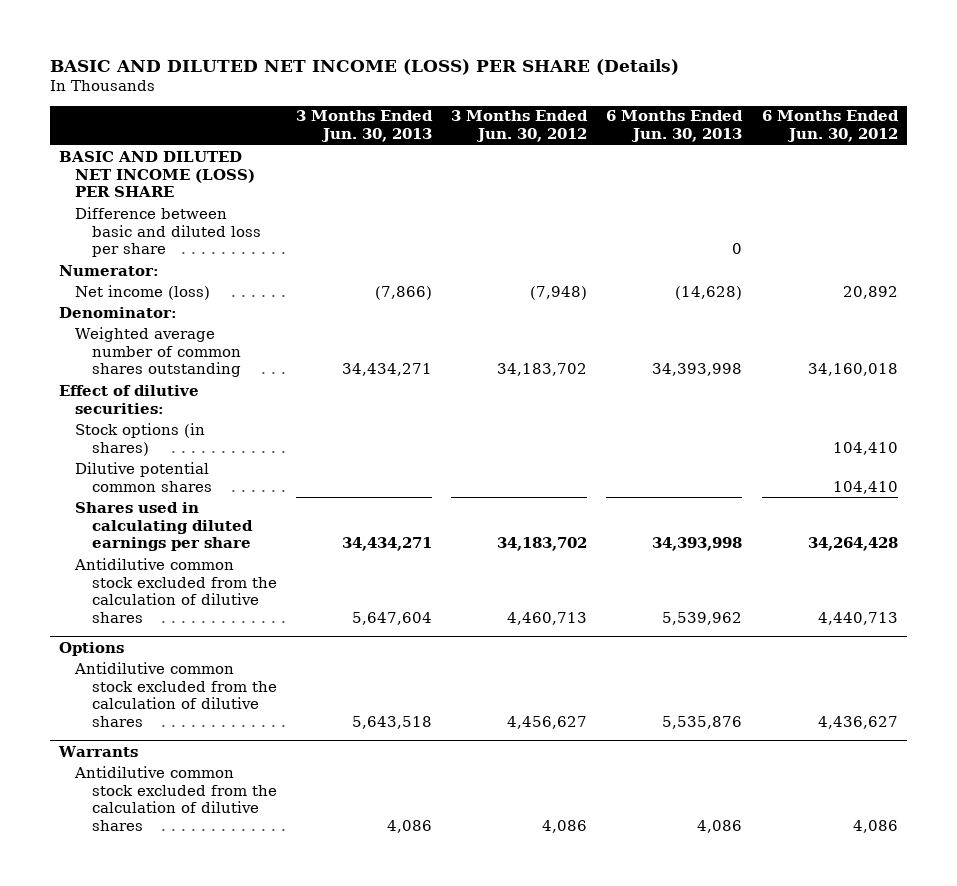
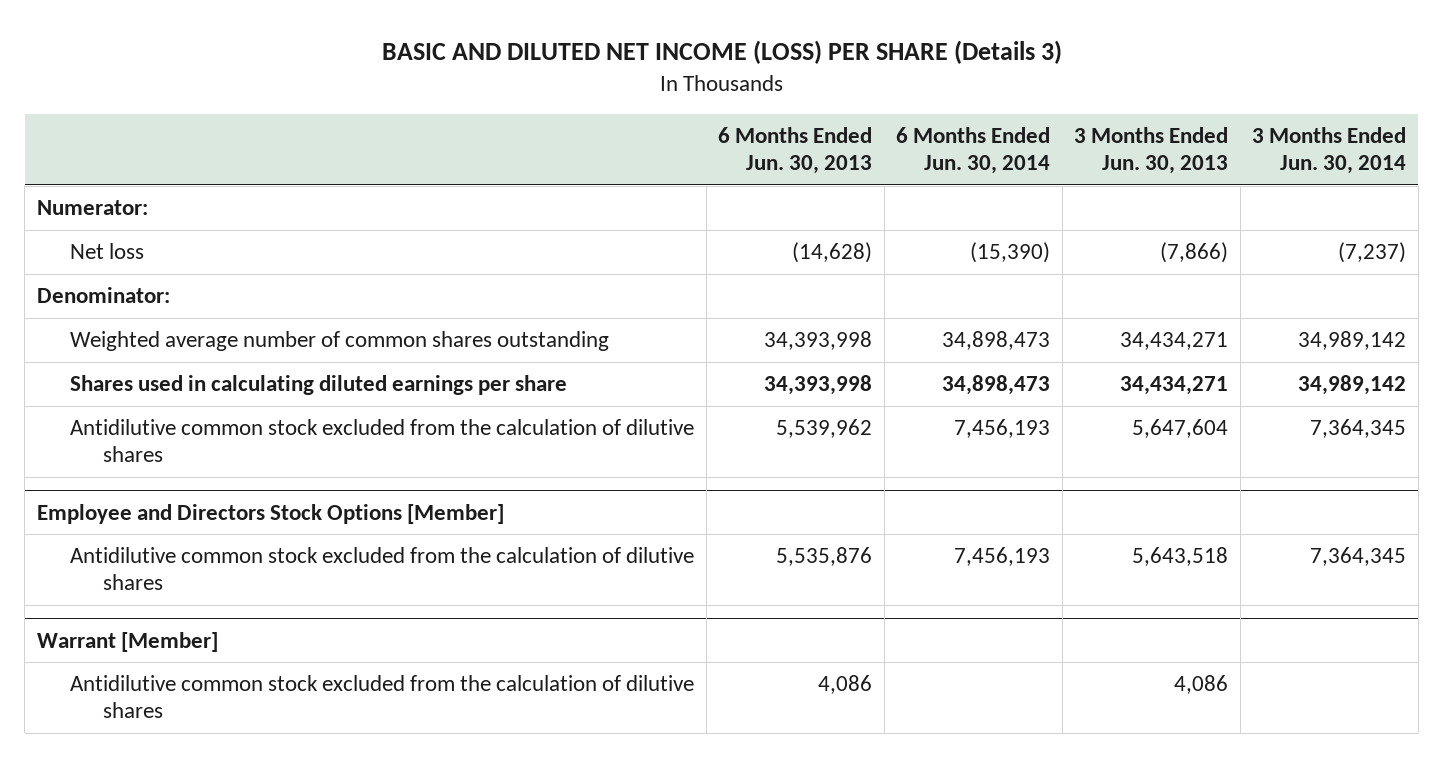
- BASIC AND DILUTED NET INCOME (LOSS) PER SHARE (Details)
+ BASIC AND DILUTED NET INCOME (LOSS) PER SHARE (Details 3)
- | 3 Months Ended Jun. 30, 2013 | 3 Months Ended Jun. 30, 2012 | 6 Months Ended Jun. 30, 2013 | 6 Months Ended Jun. 30, 2012
+ | 6 Months Ended Jun. 30, 2013 | 6 Months Ended Jun. 30, 2014 | 3 Months Ended Jun. 30, 2013 | 3 Months Ended Jun. 30, 2014
- BASIC AND DILUTED NET INCOME (LOSS) PER SHARE
- Difference between basic and diluted loss per share | | | 0 |
- Net income (loss) | (7,866) | (7,948) | (14,628) | 20,892
+ Net loss | (14,628) | (15,390) | (7,866) | (7,237)
- Effect of dilutive securities:
- Stock options (in shares) | | | | 104,410
- Dilutive potential common shares | | | | 104,410
- Options
+ Employee and Directors Stock Options [Member]
- Warrants
+ Warrant [Member]

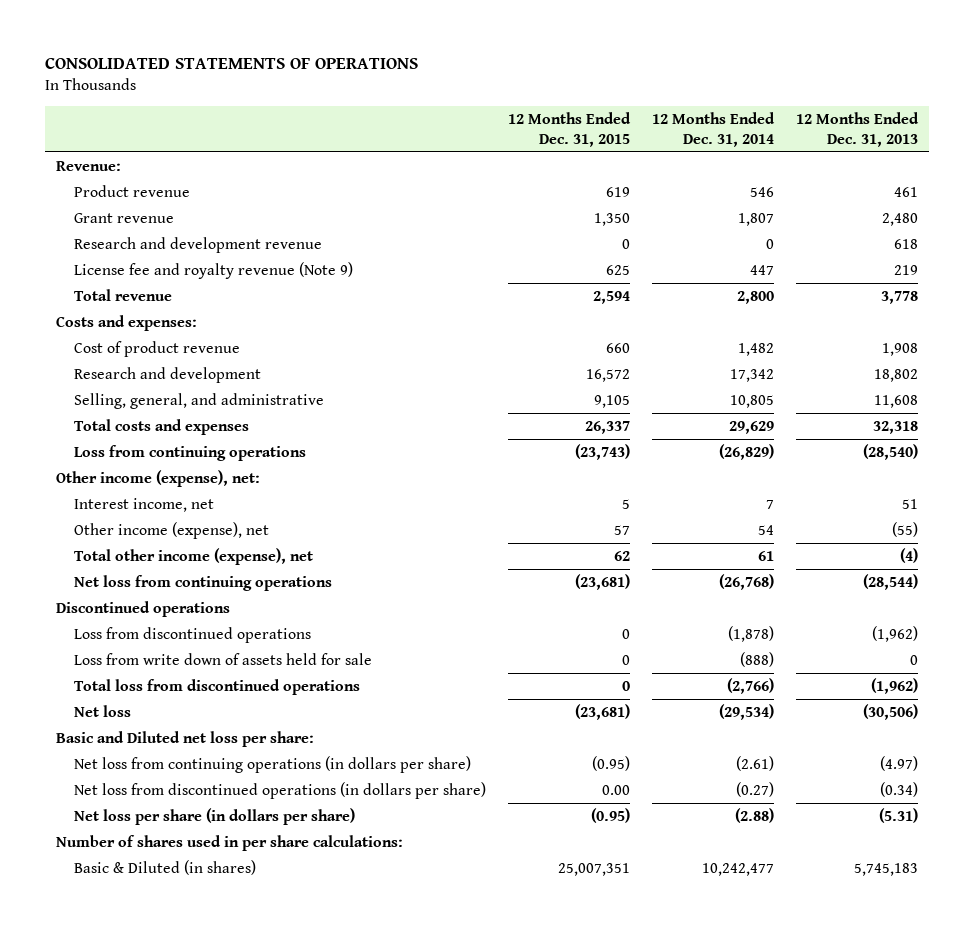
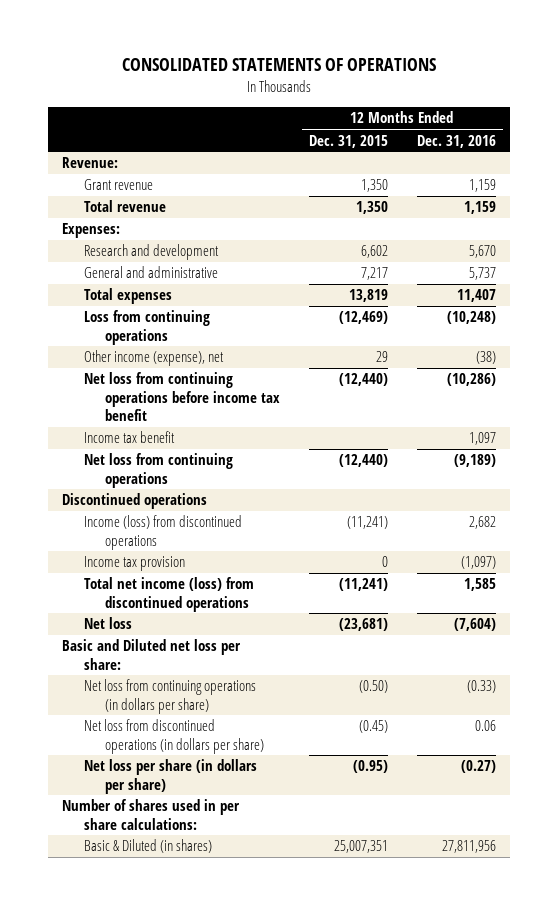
- | 12 Months Ended Dec. 31, 2015 | 12 Months Ended Dec. 31, 2014 | 12 Months Ended Dec. 31, 2013
+ | 12 Months Ended Dec. 31, 2015 | 12 Months Ended Dec. 31, 2016
- Product revenue | 619 | 546 | 461
- Research and development revenue | 0 | 0 | 618
- License fee and royalty revenue (Note 9) | 625 | 447 | 219
- Total revenue | 2,594 | 2,800 | 3,778
- Costs and expenses:
- Cost of product revenue | 660 | 1,482 | 1,908
- Research and development | 16,572 | 17,342 | 18,802
- Selling, general, and administrative | 9,105 | 10,805 | 11,608
- Total costs and expenses | 26,337 | 29,629 | 32,318
- Loss from continuing operations | (23,743) | (26,829) | (28,540)
- Other income (expense), net:
- Interest income, net | 5 | 7 | 51
- Other income (expense), net | 57 | 54 | (55)
- Total other income (expense), net | 62 | 61 | (4)
- Net loss from continuing operations | (23,681) | (26,768) | (28,544)
+ Total revenue | 1,350 | 1,159
+ Expenses:
+ Research and development | 6,602 | 5,670
+ General and administrative | 7,217 | 5,737
+ Total expenses | 13,819 | 11,407
+ Loss from continuing operations | (12,469) | (10,248)
+ Other income (expense), net | 29 | (38)
+ Net loss from continuing operations before income tax benefit | (12,440) | (10,286)
+ Income tax benefit | | 1,097
+ Net loss from continuing operations | (12,440) | (9,189)
- Loss from discontinued operations | 0 | (1,878) | (1,962)
- Loss from write down of assets held for sale | 0 | (888) | 0
- Total loss from discontinued operations | 0 | (2,766) | (1,962)
+ Income (loss) from discontinued operations | (11,241) | 2,682
+ Income tax provision | 0 | (1,097)
+ Total net income (loss) from discontinued operations | (11,241) | 1,585
- Net loss from continuing operations (in dollars per share) | (0.95) | (2.61) | (4.97)
- Net loss from discontinued operations (in dollars per share) | 0.00 | (0.27) | (0.34)
+ Net loss from continuing operations (in dollars per share) | (0.50) | (0.33)
+ Net loss from discontinued operations (in dollars per share) | (0.45) | 0.06

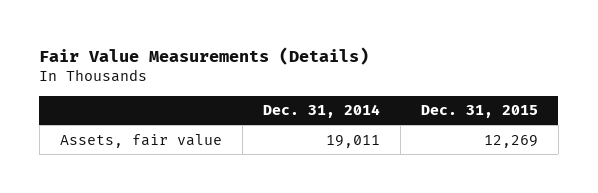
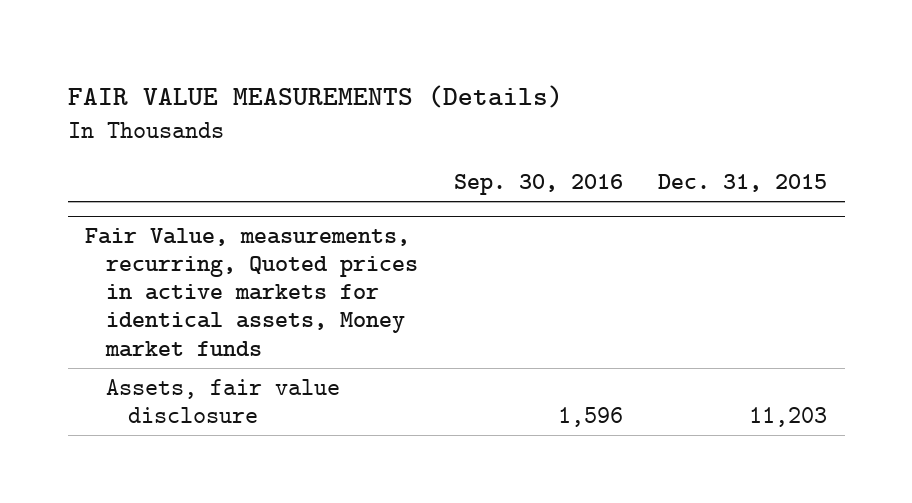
- Fair Value Measurements (Details)
+ FAIR VALUE MEASUREMENTS (Details)
- | Dec. 31, 2014 | Dec. 31, 2015
+ | Sep. 30, 2016 | Dec. 31, 2015
- Assets, fair value | 19,011 | 12,269
+ Fair Value, measurements, recurring, Quoted prices in active markets for identical assets, Money market funds
+ Assets, fair value disclosure | 1,596 | 11,203

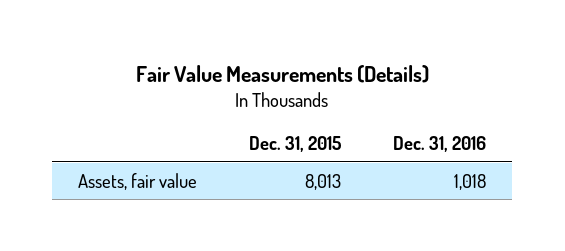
- FAIR VALUE MEASUREMENTS (Details)
+ Fair Value Measurements (Details)
- | Sep. 30, 2016 | Dec. 31, 2015
+ | Dec. 31, 2015 | Dec. 31, 2016
- Fair Value, measurements, recurring, Quoted prices in active markets for identical assets, Money market funds
- Assets, fair value disclosure | 1,596 | 11,203
+ Assets, fair value | 8,013 | 1,018

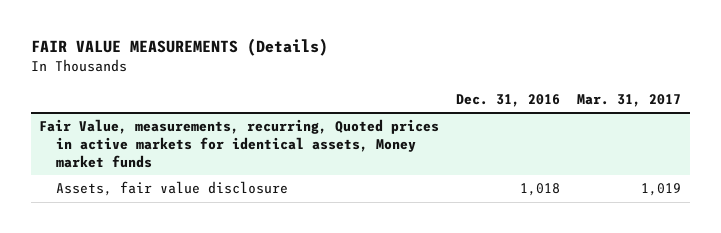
- Fair Value Measurements (Details)
+ FAIR VALUE MEASUREMENTS (Details)
- | Dec. 31, 2015 | Dec. 31, 2016
+ | Dec. 31, 2016 | Mar. 31, 2017
- Assets, fair value | 8,013 | 1,018
+ Fair Value, measurements, recurring, Quoted prices in active markets for identical assets, Money market funds
+ Assets, fair value disclosure | 1,018 | 1,019

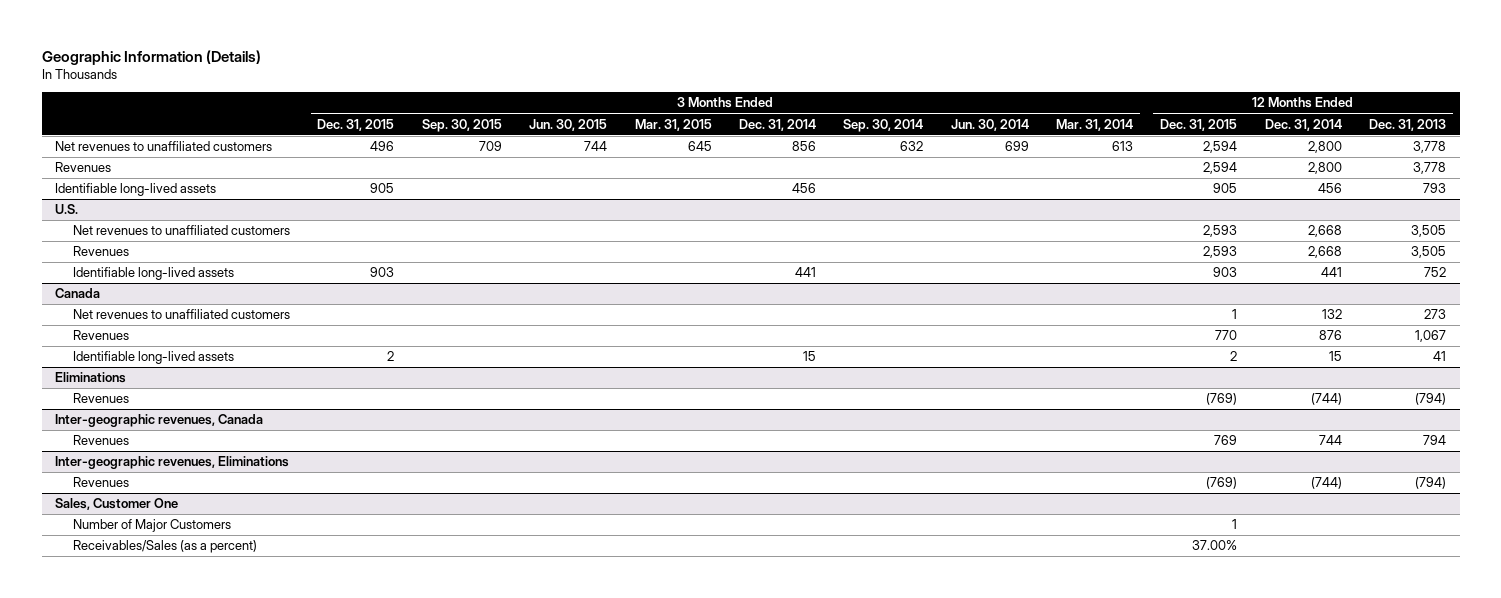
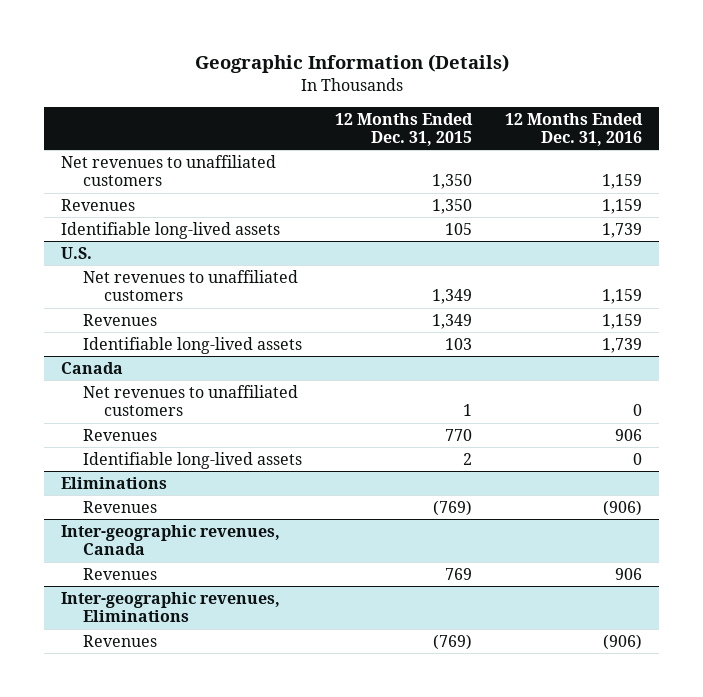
- | 3 Months Ended Dec. 31, 2015 | 3 Months Ended Sep. 30, 2015 | 3 Months Ended Jun. 30, 2015 | 3 Months Ended Mar. 31, 2015 | 3 Months Ended Dec. 31, 2014 | 3 Months Ended Sep. 30, 2014 | 3 Months Ended Jun. 30, 2014 | 3 Months Ended Mar. 31, 2014 | 12 Months Ended Dec. 31, 2015 | 12 Months Ended Dec. 31, 2014 | 12 Months Ended Dec. 31, 2013
+ | 12 Months Ended Dec. 31, 2015 | 12 Months Ended Dec. 31, 2016
- Net revenues to unaffiliated customers | 496 | 709 | 744 | 645 | 856 | 632 | 699 | 613 | 2,594 | 2,800 | 3,778
- Revenues | | | | | | | | | 2,594 | 2,800 | 3,778
- Identifiable long-lived assets | 905 | | | | 456 | | | | 905 | 456 | 793
+ Net revenues to unaffiliated customers | 1,350 | 1,159
+ Revenues | 1,350 | 1,159
+ Identifiable long-lived assets | 105 | 1,739
@ U.S.
- Net revenues to unaffiliated customers | | | | | | | | | 2,593 | 2,668 | 3,505
- Revenues | | | | | | | | | 2,593 | 2,668 | 3,505
- Identifiable long-lived assets | 903 | | | | 441 | | | | 903 | 441 | 752
+ Net revenues to unaffiliated customers | 1,349 | 1,159
+ Revenues | 1,349 | 1,159
+ Identifiable long-lived assets | 103 | 1,739
- Sales, Customer One
- Number of Major Customers | | | | | | | | | 1 | |
- Receivables/Sales (as a percent) | | | | | | | | | 37.00% | |

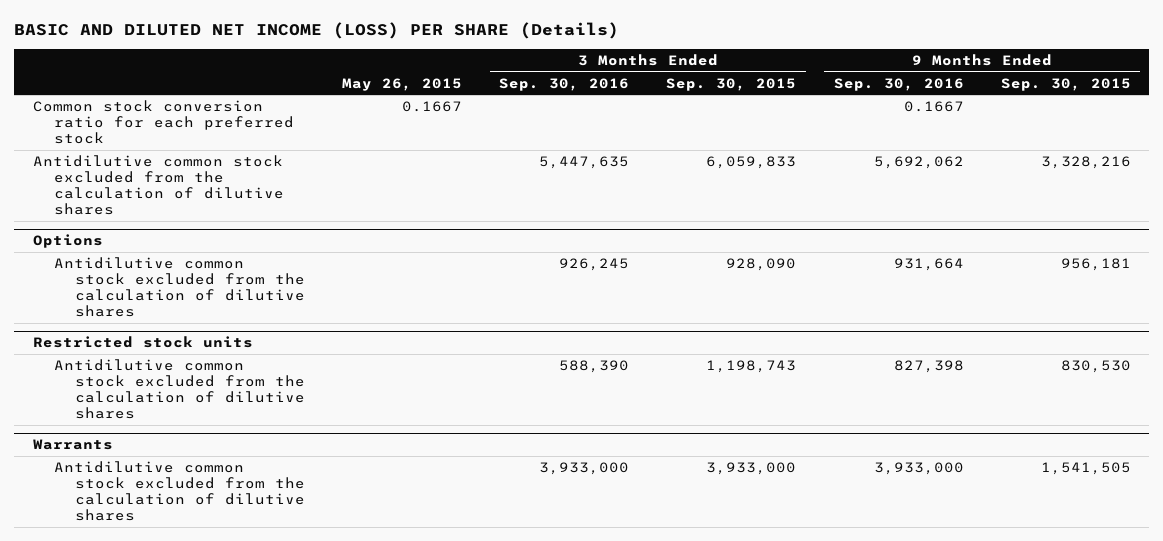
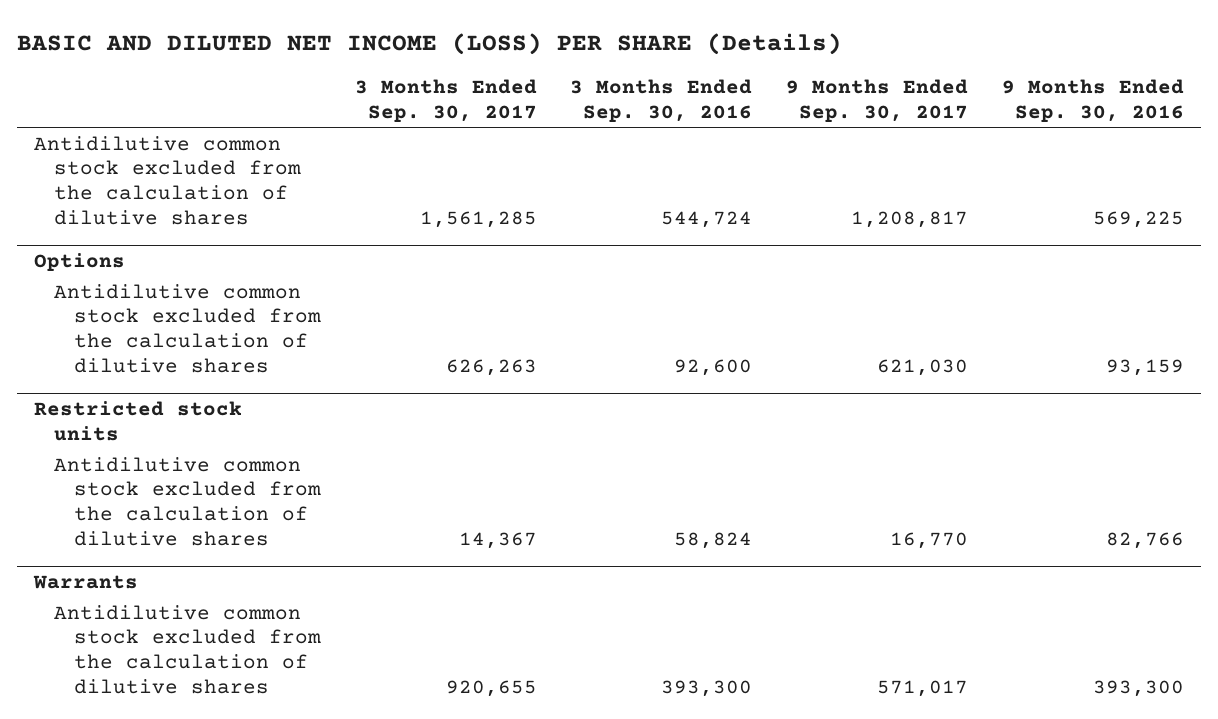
- | May 26, 2015 | 3 Months Ended Sep. 30, 2016 | 3 Months Ended Sep. 30, 2015 | 9 Months Ended Sep. 30, 2016 | 9 Months Ended Sep. 30, 2015
+ | 3 Months Ended Sep. 30, 2017 | 3 Months Ended Sep. 30, 2016 | 9 Months Ended Sep. 30, 2017 | 9 Months Ended Sep. 30, 2016
- Common stock conversion ratio for each preferred stock | 0.1667 | | | 0.1667 |
- Antidilutive common stock excluded from the calculation of dilutive shares | | 5,447,635 | 6,059,833 | 5,692,062 | 3,328,216
+ Antidilutive common stock excluded from the calculation of dilutive shares | 1,561,285 | 544,724 | 1,208,817 | 569,225
@ Options
- Antidilutive common stock excluded from the calculation of dilutive shares | | 926,245 | 928,090 | 931,664 | 956,181
+ Antidilutive common stock excluded from the calculation of dilutive shares | 626,263 | 92,600 | 621,030 | 93,159
@ Restricted stock units
- Antidilutive common stock excluded from the calculation of dilutive shares | | 588,390 | 1,198,743 | 827,398 | 830,530
+ Antidilutive common stock excluded from the calculation of dilutive shares | 14,367 | 58,824 | 16,770 | 82,766
@ Warrants
- Antidilutive common stock excluded from the calculation of dilutive shares | | 3,933,000 | 3,933,000 | 3,933,000 | 1,541,505
+ Antidilutive common stock excluded from the calculation of dilutive shares | 920,655 | 393,300 | 571,017 | 393,300

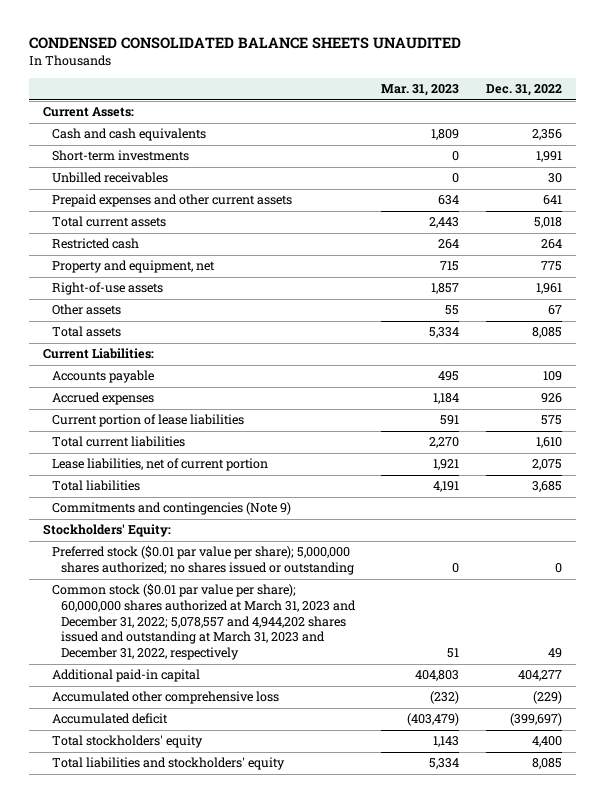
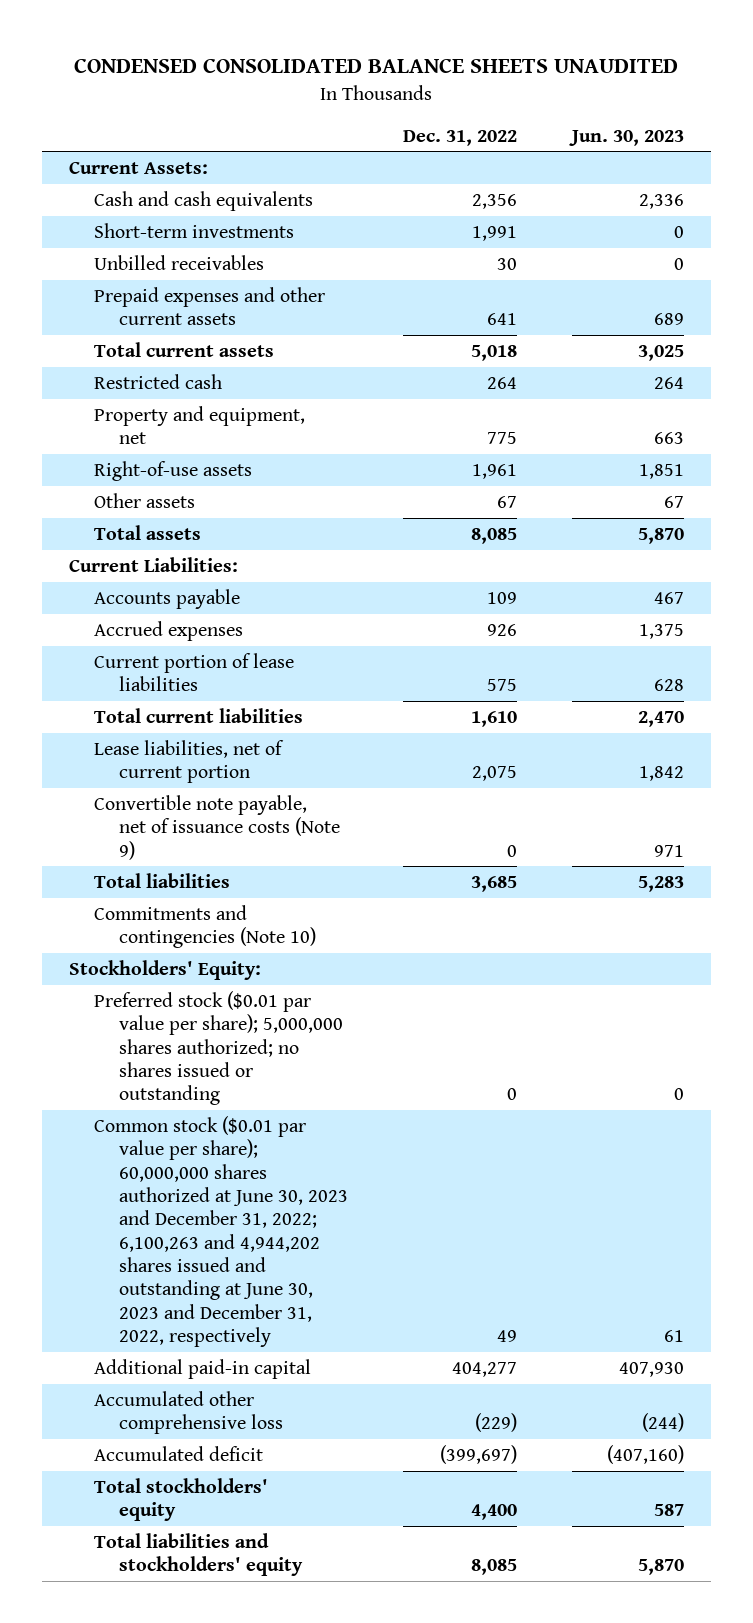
- | Mar. 31, 2023 | Dec. 31, 2022
+ | Dec. 31, 2022 | Jun. 30, 2023
+ Convertible note payable, net of issuance costs (Note 9) | 0 | 971
- Commitments and contingencies (Note 9)
+ Commitments and contingencies (Note 10)
- Common stock ($0.01 par value per share); 60,000,000 shares authorized at March 31, 2023 and December 31, 2022; 5,078,557 and 4,944,202 shares issued and outstanding at March 31, 2023 and December 31, 2022, respectively | 51 | 49
+ Common stock ($0.01 par value per share); 60,000,000 shares authorized at June 30, 2023 and December 31, 2022; 6,100,263 and 4,944,202 shares issued and outstanding at June 30, 2023 and December 31, 2022, respectively | 49 | 61

